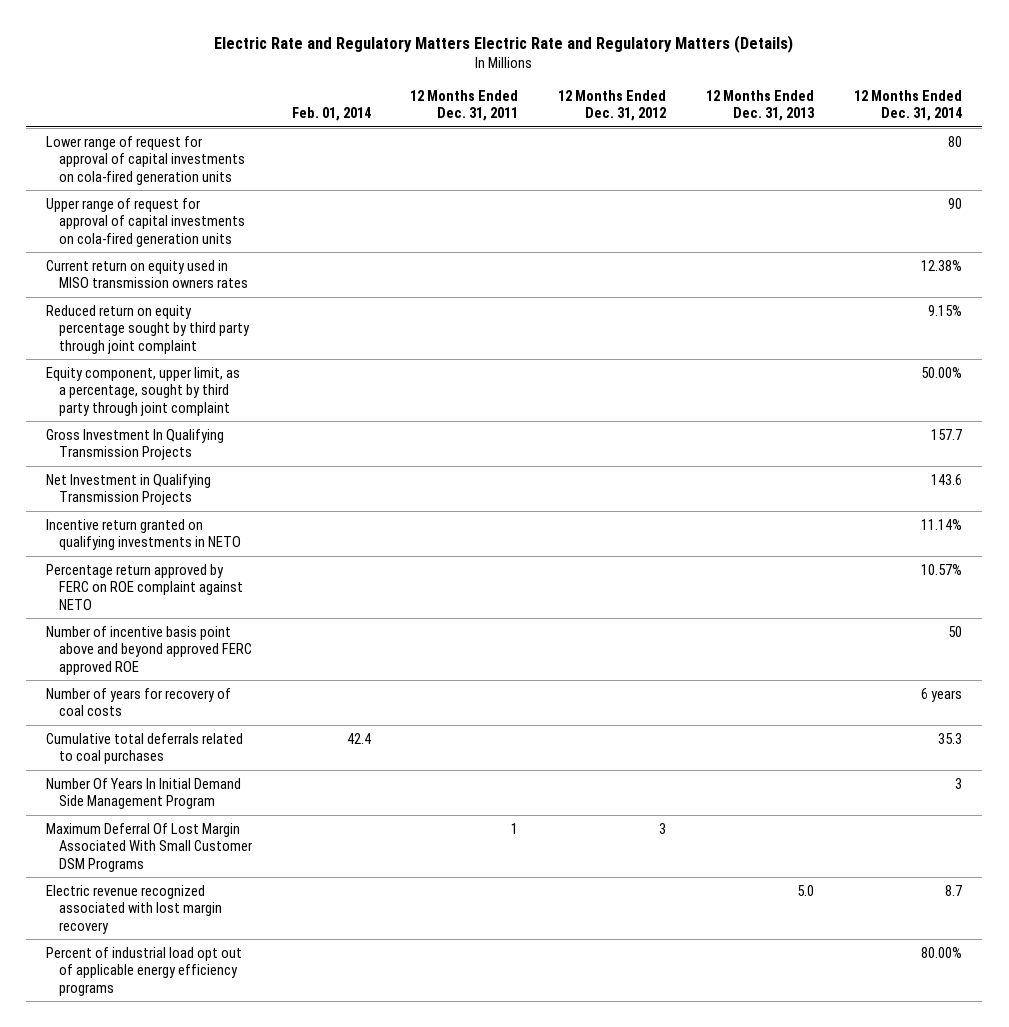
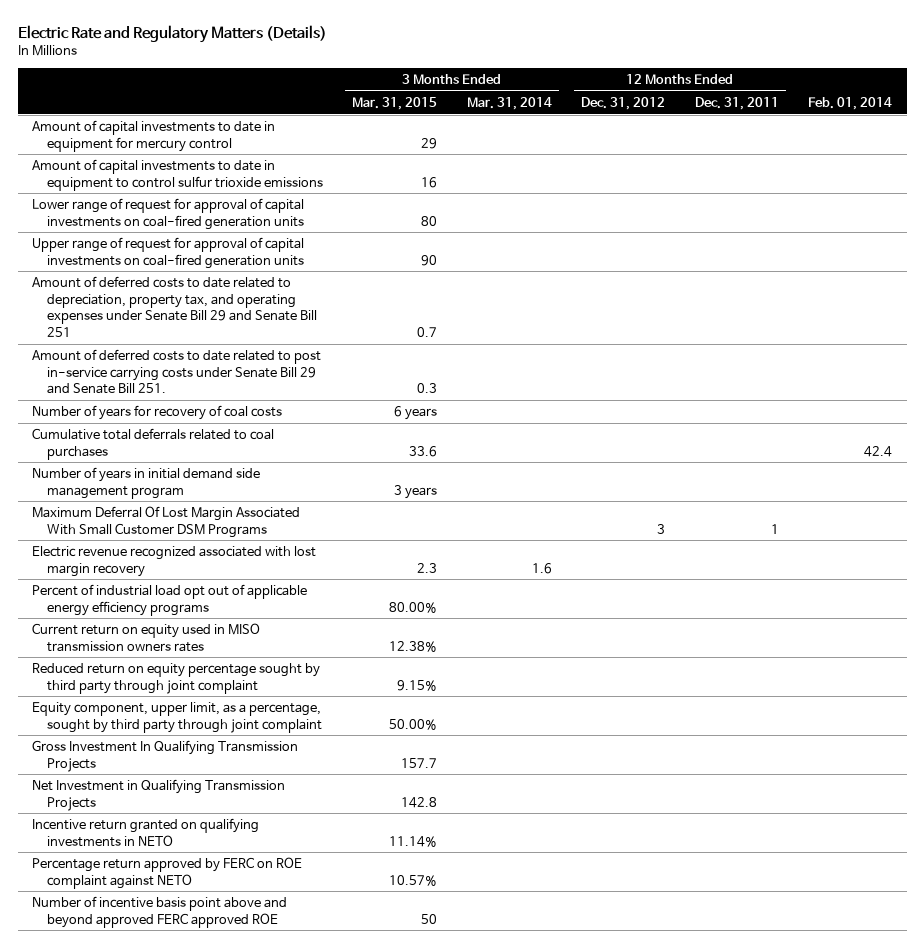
- Electric Rate and Regulatory Matters Electric Rate and Regulatory Matters (Details)
+ Electric Rate and Regulatory Matters (Details)
- | Feb. 01, 2014 | 12 Months Ended Dec. 31, 2011 | 12 Months Ended Dec. 31, 2012 | 12 Months Ended Dec. 31, 2013 | 12 Months Ended Dec. 31, 2014
+ | 3 Months Ended Mar. 31, 2015 | 3 Months Ended Mar. 31, 2014 | 12 Months Ended Dec. 31, 2012 | 12 Months Ended Dec. 31, 2011 | Feb. 01, 2014
- Lower range of request for approval of capital investments on cola-fired generation units | | | | | 80
- Upper range of request for approval of capital investments on cola-fired generation units | | | | | 90
+ Amount of capital investments to date in equipment for mercury control | 29 | | | |
+ Amount of capital investments to date in equipment to control sulfur trioxide emissions | 16 | | | |
+ Lower range of request for approval of capital investments on coal-fired generation units | 80 | | | |
+ Upper range of request for approval of capital investments on coal-fired generation units | 90 | | | |
+ Amount of deferred costs to date related to depreciation, property tax, and operating expenses under Senate Bill 29 and Senate Bill 251 | 0.7 | | | |
+ Amount of deferred costs to date related to post in-service carrying costs under Senate Bill 29 and Senate Bill 251. | 0.3 | | | |
moved up: Number of years for recovery of coal costs | 6 years | | | |
moved up: Cumulative total deferrals related to coal purchases | 33.6 | | | | 42.4
+ Number of years in initial demand side management program | 3 years | | | |
moved up: Maximum Deferral Of Lost Margin Associated With Small Customer DSM Programs | | | 3 | 1 |
moved up: Electric revenue recognized associated with lost margin recovery | 2.3 | 1.6 | | |
moved up: Percent of industrial load opt out of applicable energy efficiency programs | 80.00% | | | |
- Number Of Years In Initial Demand Side Management Program | | | | | 3

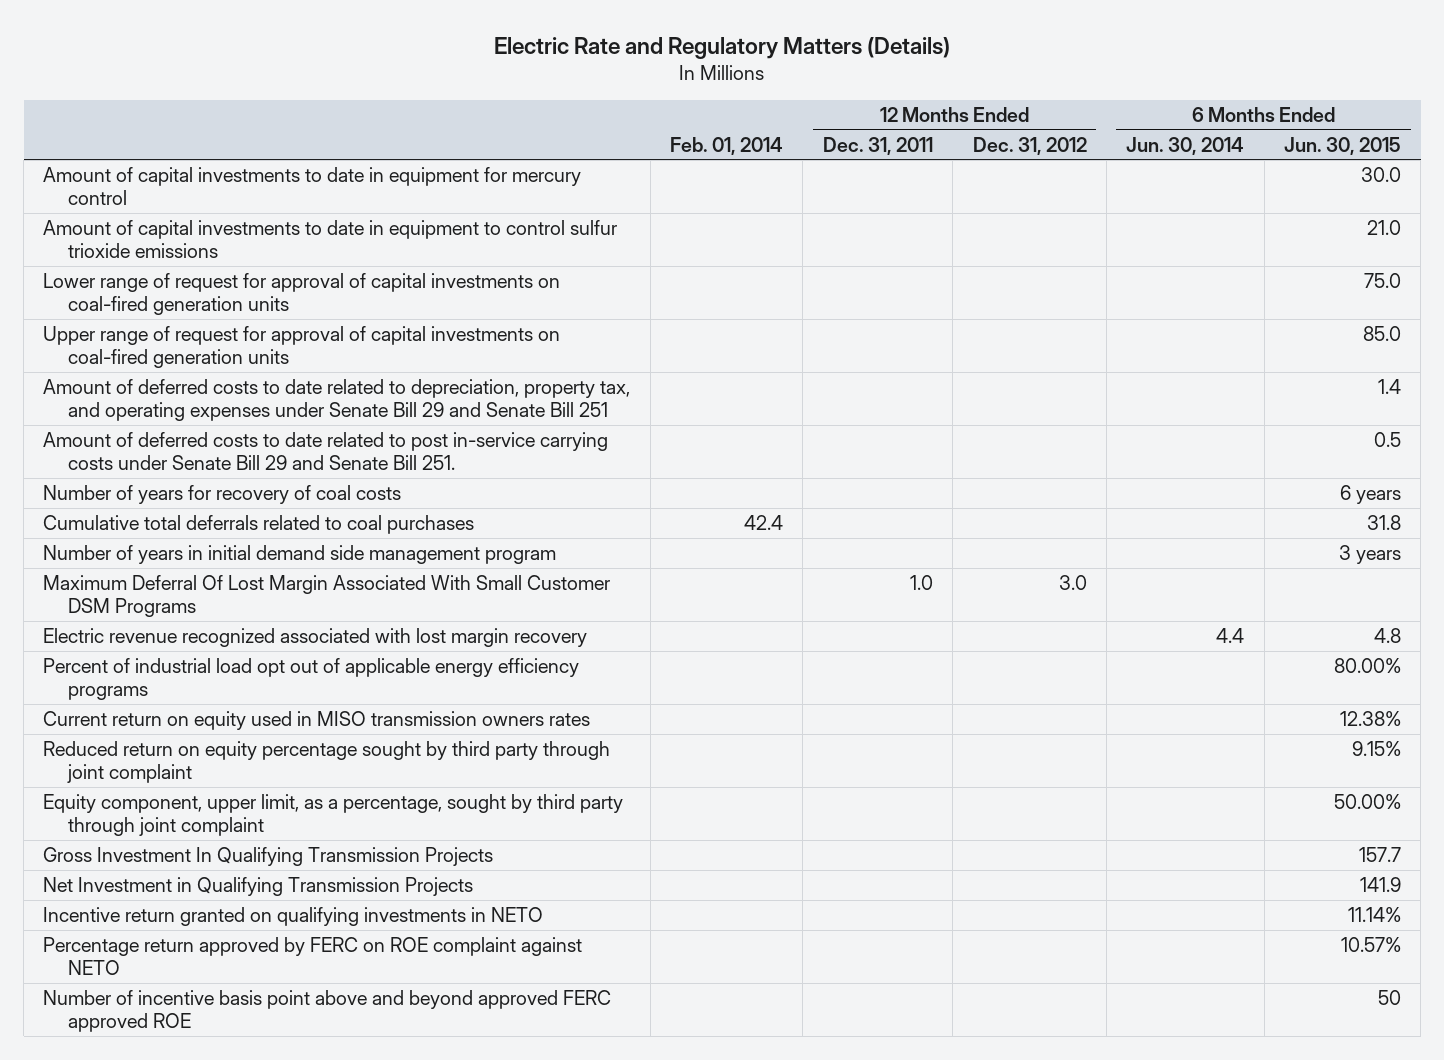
- | 3 Months Ended Mar. 31, 2015 | 3 Months Ended Mar. 31, 2014 | 12 Months Ended Dec. 31, 2012 | 12 Months Ended Dec. 31, 2011 | Feb. 01, 2014
+ | Feb. 01, 2014 | 12 Months Ended Dec. 31, 2011 | 12 Months Ended Dec. 31, 2012 | 6 Months Ended Jun. 30, 2014 | 6 Months Ended Jun. 30, 2015
- Maximum Deferral Of Lost Margin Associated With Small Customer DSM Programs | | | 3 | 1 |
+ Maximum Deferral Of Lost Margin Associated With Small Customer DSM Programs | | 1.0 | 3.0 | |

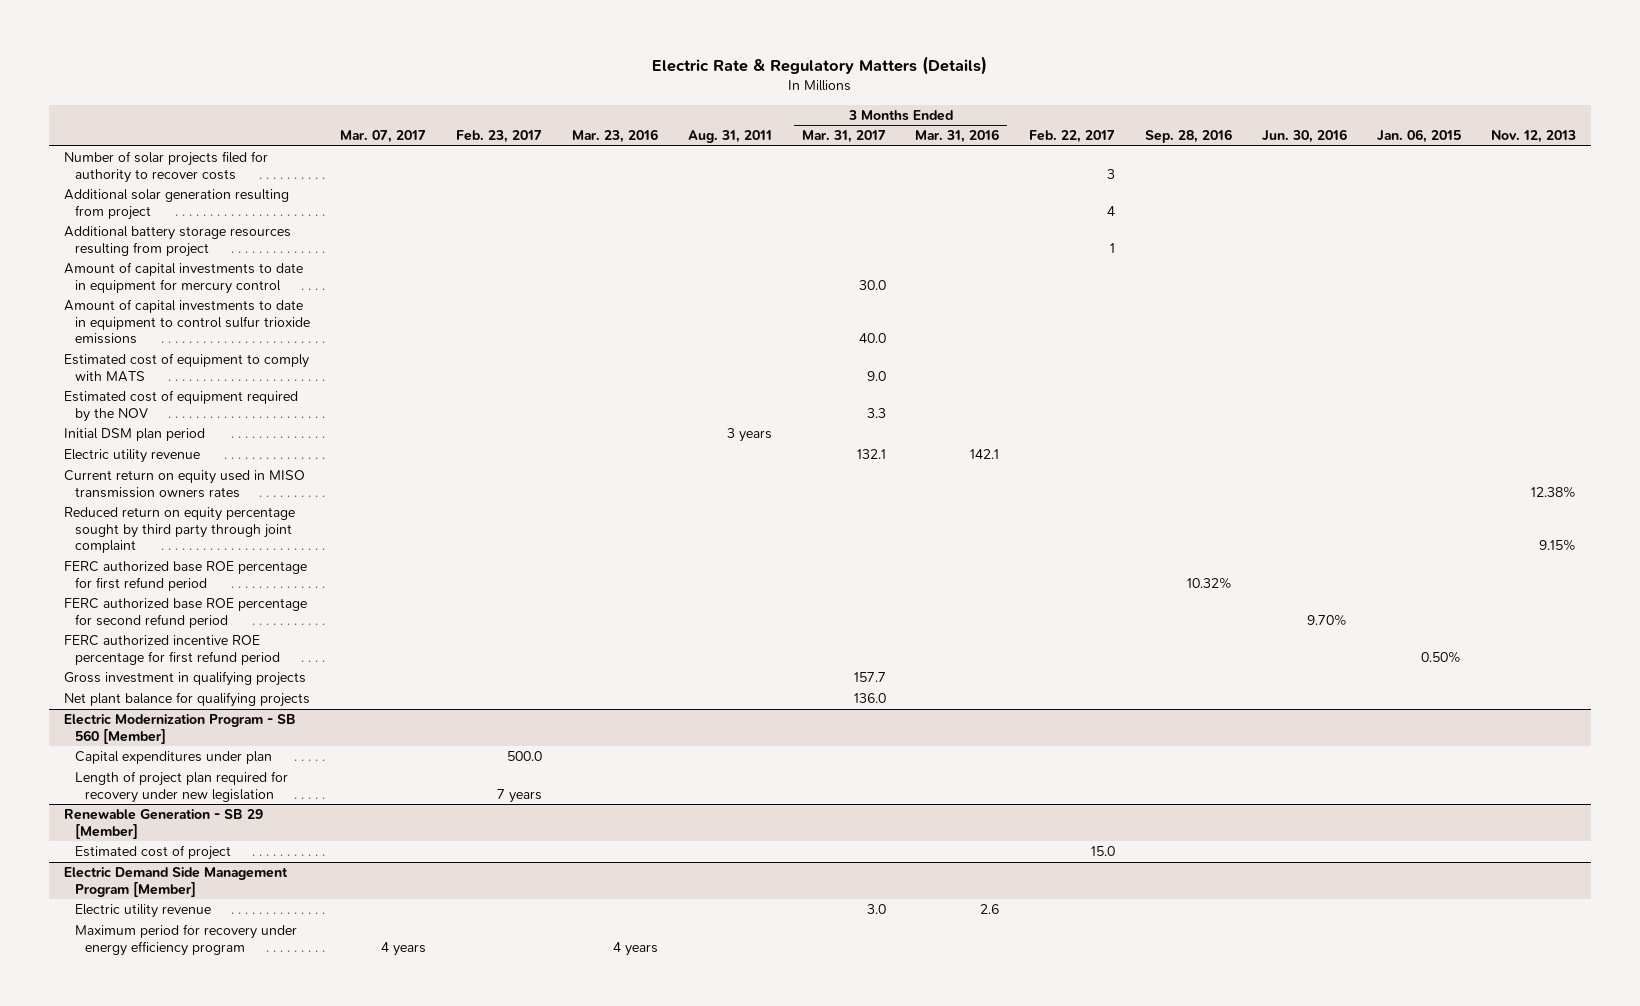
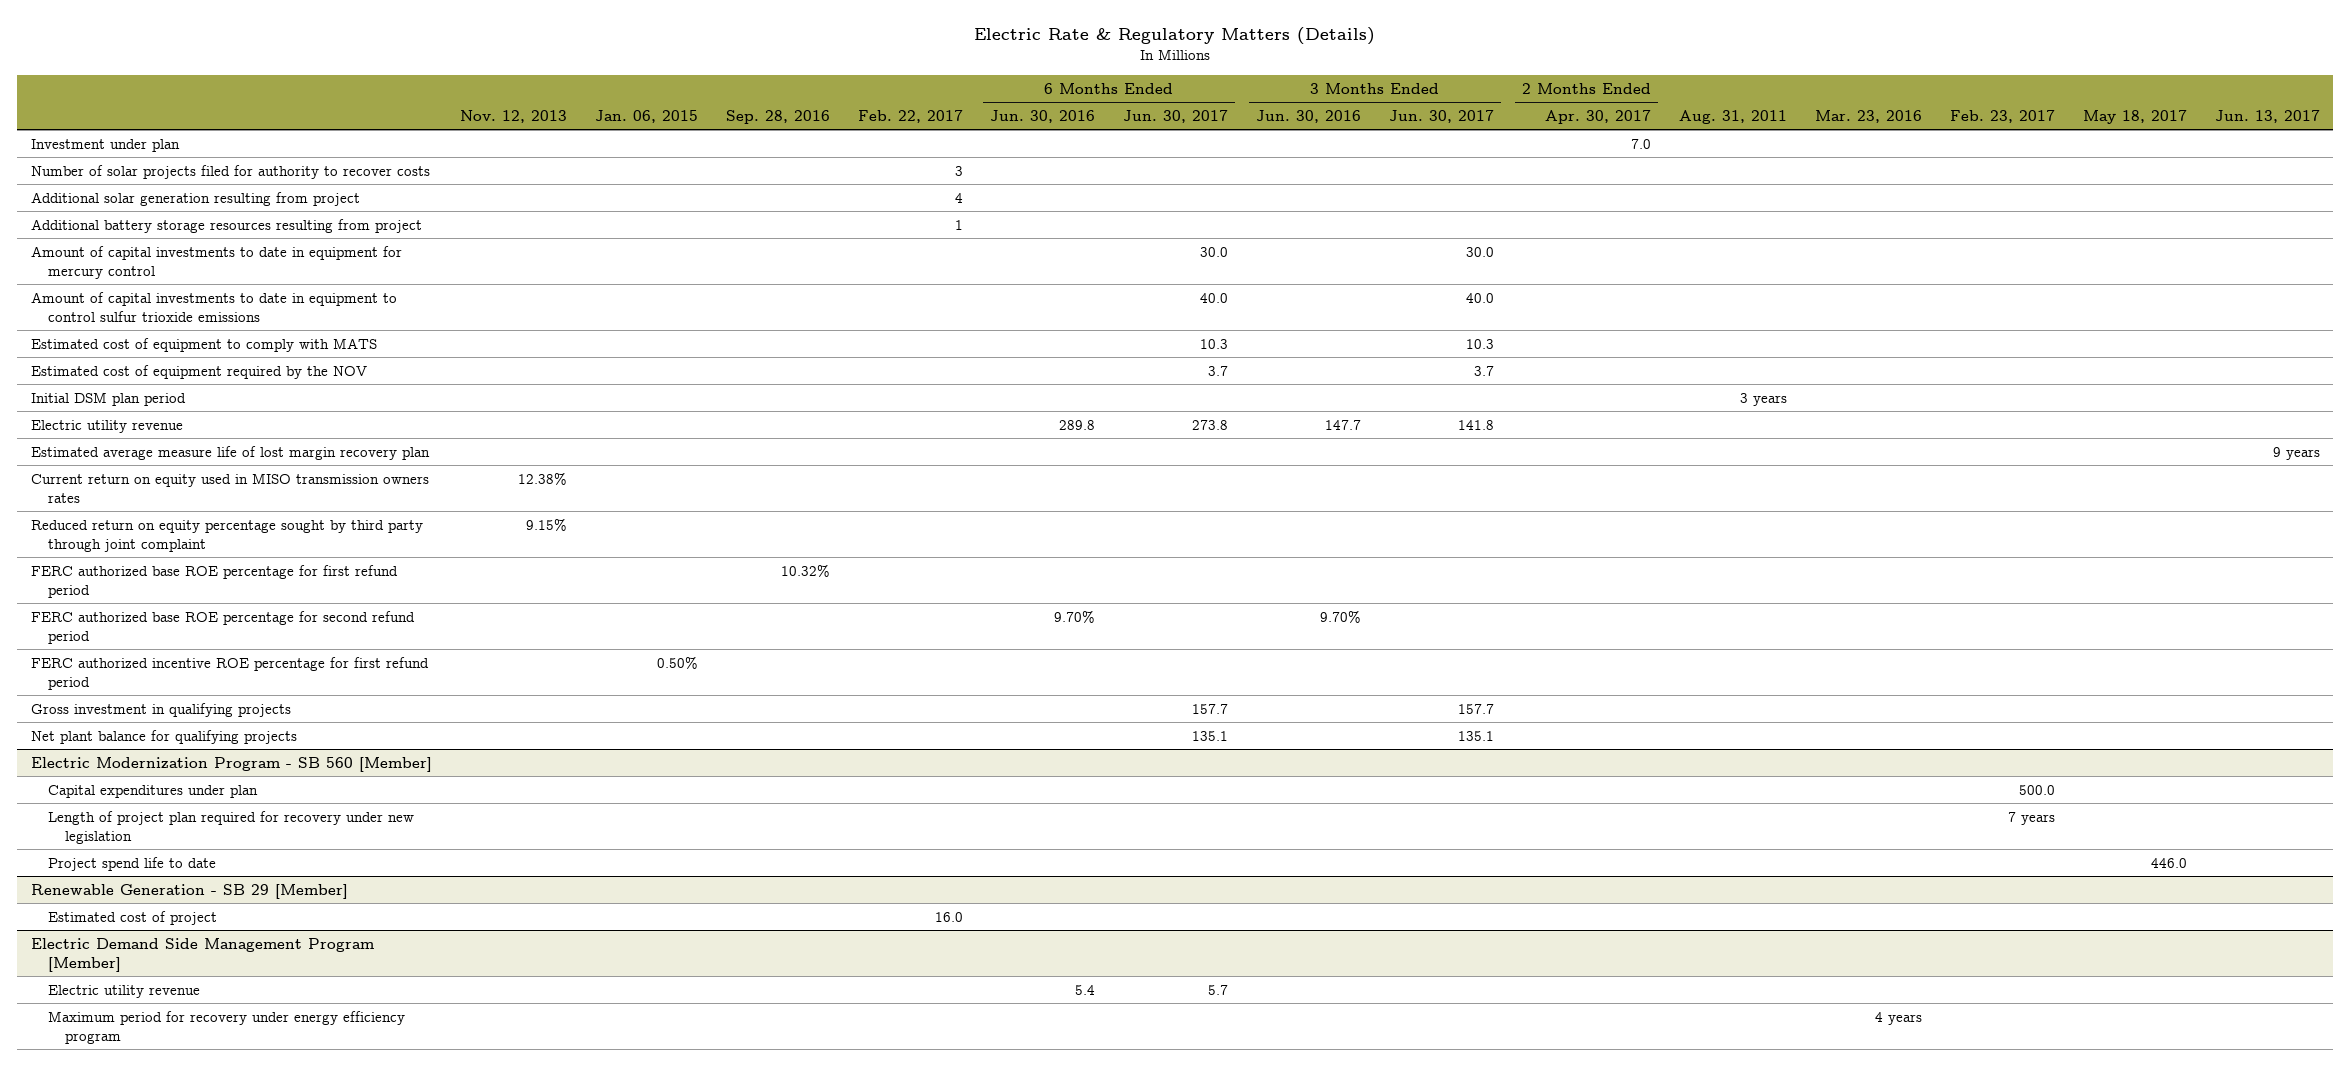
- | Mar. 07, 2017 | Feb. 23, 2017 | Mar. 23, 2016 | Aug. 31, 2011 | 3 Months Ended Mar. 31, 2017 | 3 Months Ended Mar. 31, 2016 | Feb. 22, 2017 | Sep. 28, 2016 | Jun. 30, 2016 | Jan. 06, 2015 | Nov. 12, 2013
+ | Nov. 12, 2013 | Jan. 06, 2015 | Sep. 28, 2016 | Feb. 22, 2017 | 6 Months Ended Jun. 30, 2016 | 6 Months Ended Jun. 30, 2017 | 3 Months Ended Jun. 30, 2016 | 3 Months Ended Jun. 30, 2017 | 2 Months Ended Apr. 30, 2017 | Aug. 31, 2011 | Mar. 23, 2016 | Feb. 23, 2017 | May 18, 2017 | Jun. 13, 2017
+ Investment under plan | | | | | | | | | 7.0 | | | | |
+ Estimated average measure life of lost margin recovery plan | | | | | | | | | | | | | | 9 years
@ Electric Modernization Program - SB 560 [Member]
+ Project spend life to date | | | | | | | | | | | | | 446.0 |
@ Renewable Generation - SB 29 [Member]
- Estimated cost of project | | | | | | | 15.0 | | | |
+ Estimated cost of project | | | | 16.0 | | | | | | | | | |

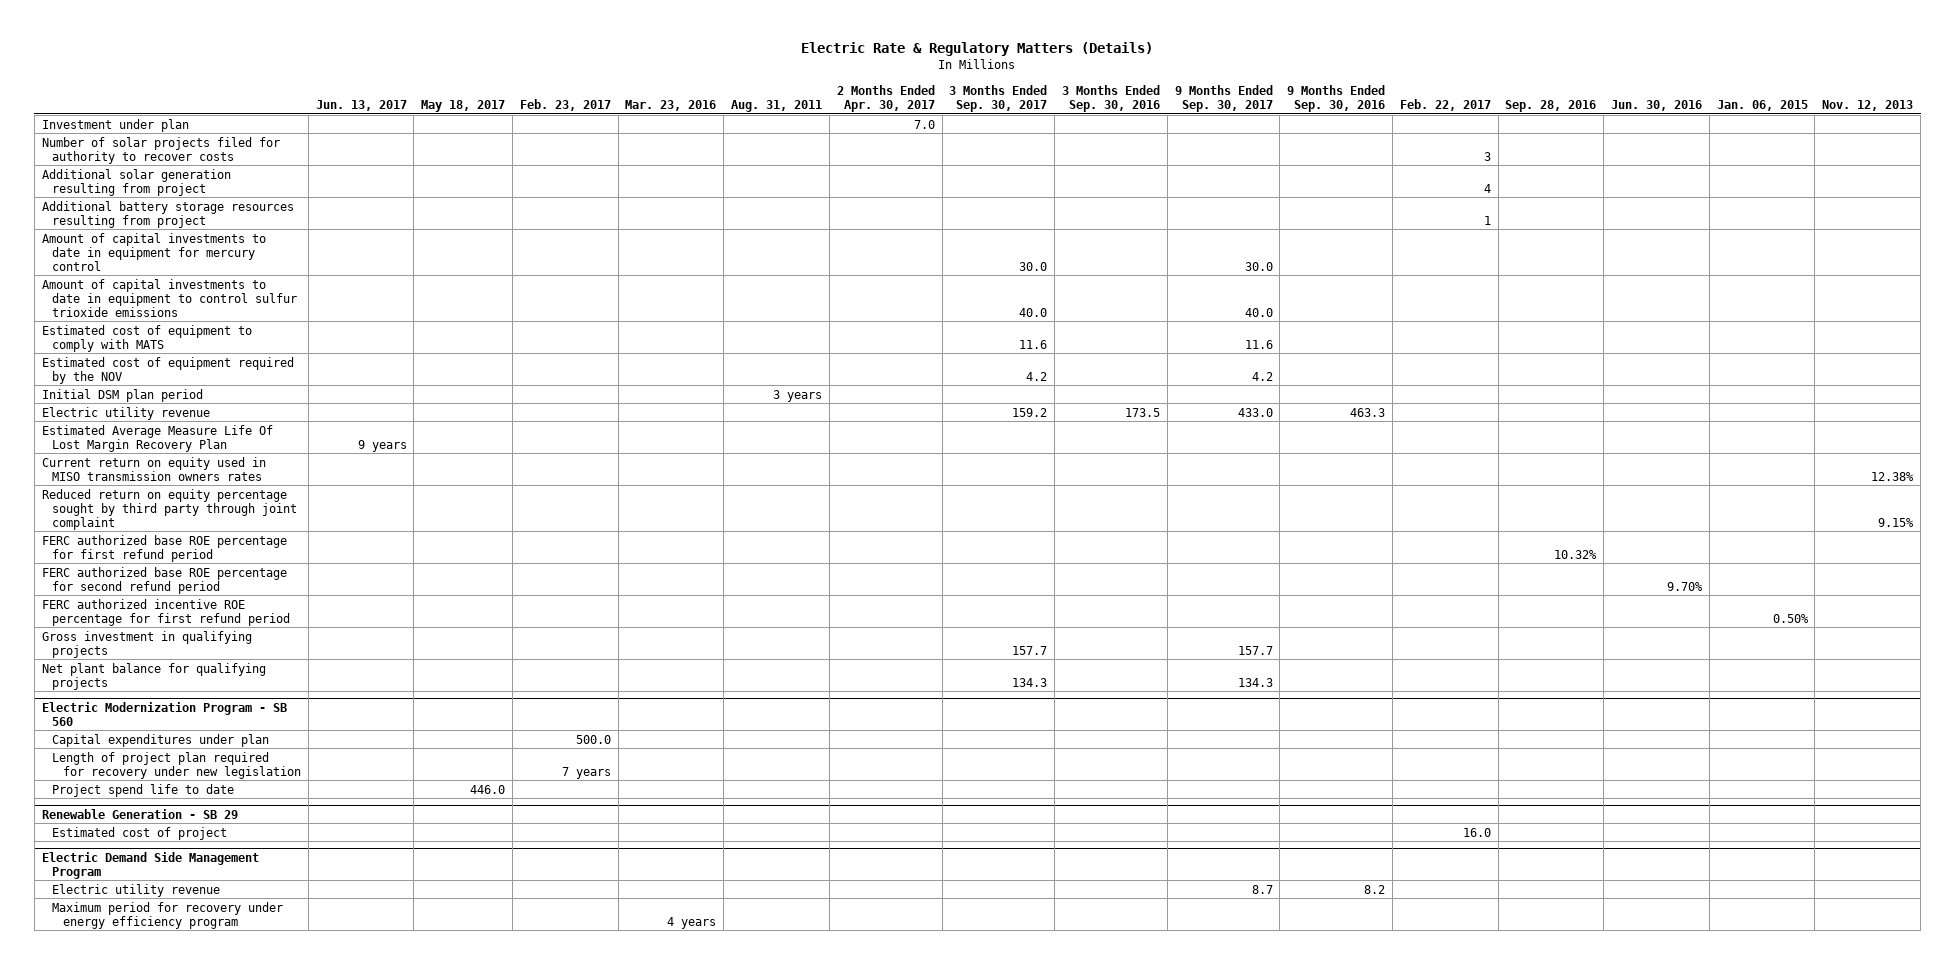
- | Nov. 12, 2013 | Jan. 06, 2015 | Sep. 28, 2016 | Feb. 22, 2017 | 6 Months Ended Jun. 30, 2016 | 6 Months Ended Jun. 30, 2017 | 3 Months Ended Jun. 30, 2016 | 3 Months Ended Jun. 30, 2017 | 2 Months Ended Apr. 30, 2017 | Aug. 31, 2011 | Mar. 23, 2016 | Feb. 23, 2017 | May 18, 2017 | Jun. 13, 2017
+ | Jun. 13, 2017 | May 18, 2017 | Feb. 23, 2017 | Mar. 23, 2016 | Aug. 31, 2011 | 2 Months Ended Apr. 30, 2017 | 3 Months Ended Sep. 30, 2017 | 3 Months Ended Sep. 30, 2016 | 9 Months Ended Sep. 30, 2017 | 9 Months Ended Sep. 30, 2016 | Feb. 22, 2017 | Sep. 28, 2016 | Jun. 30, 2016 | Jan. 06, 2015 | Nov. 12, 2013
- Estimated average measure life of lost margin recovery plan | | | | | | | | | | | | | | 9 years
+ Estimated Average Measure Life Of Lost Margin Recovery Plan | 9 years | | | | | | | | | | | | | |
- Electric Modernization Program - SB 560 [Member]
+ Electric Modernization Program - SB 560
- Renewable Generation - SB 29 [Member]
+ Renewable Generation - SB 29
- Electric Demand Side Management Program [Member]
+ Electric Demand Side Management Program

